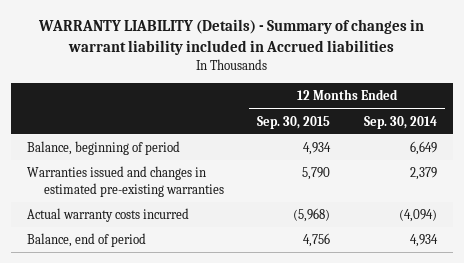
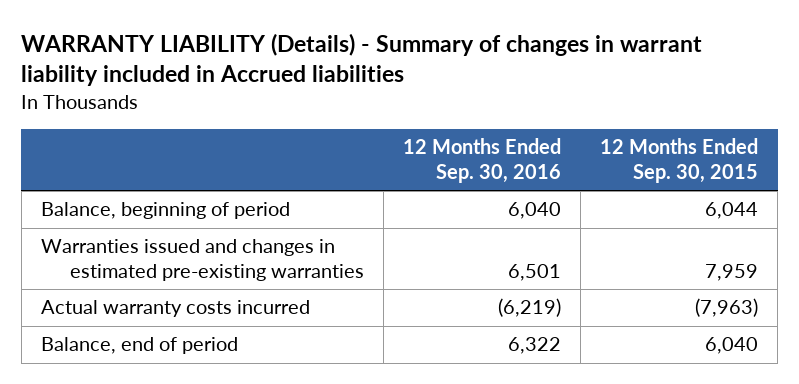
- | 12 Months Ended Sep. 30, 2015 | 12 Months Ended Sep. 30, 2014
+ | 12 Months Ended Sep. 30, 2016 | 12 Months Ended Sep. 30, 2015
- Balance, beginning of period | 4,934 | 6,649
- Warranties issued and changes in estimated pre-existing warranties | 5,790 | 2,379
- Actual warranty costs incurred | (5,968) | (4,094)
- Balance, end of period | 4,756 | 4,934
+ Balance, beginning of period | 6,040 | 6,044
+ Warranties issued and changes in estimated pre-existing warranties | 6,501 | 7,959
+ Actual warranty costs incurred | (6,219) | (7,963)
+ Balance, end of period | 6,322 | 6,040

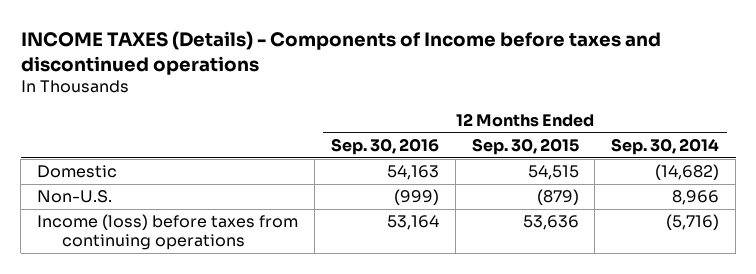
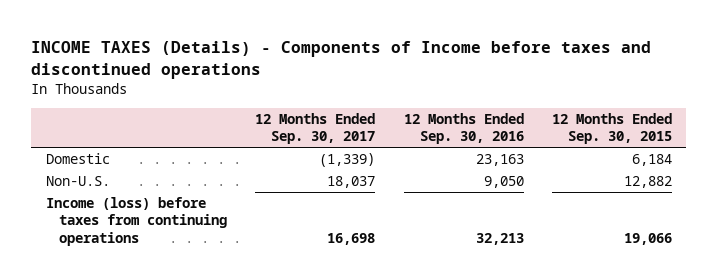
- | 12 Months Ended Sep. 30, 2016 | 12 Months Ended Sep. 30, 2015 | 12 Months Ended Sep. 30, 2014
+ | 12 Months Ended Sep. 30, 2017 | 12 Months Ended Sep. 30, 2016 | 12 Months Ended Sep. 30, 2015
- Domestic | 54,163 | 54,515 | (14,682)
- Non-U.S. | (999) | (879) | 8,966
- Income (loss) before taxes from continuing operations | 53,164 | 53,636 | (5,716)
+ Domestic | (1,339) | 23,163 | 6,184
+ Non-U.S. | 18,037 | 9,050 | 12,882
+ Income (loss) before taxes from continuing operations | 16,698 | 32,213 | 19,066

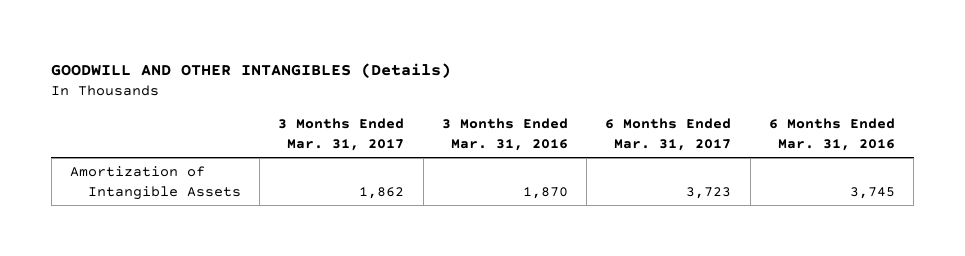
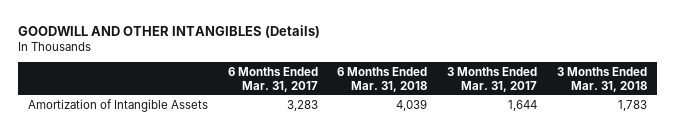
- | 3 Months Ended Mar. 31, 2017 | 3 Months Ended Mar. 31, 2016 | 6 Months Ended Mar. 31, 2017 | 6 Months Ended Mar. 31, 2016
+ | 6 Months Ended Mar. 31, 2017 | 6 Months Ended Mar. 31, 2018 | 3 Months Ended Mar. 31, 2017 | 3 Months Ended Mar. 31, 2018
- Amortization of Intangible Assets | 1,862 | 1,870 | 3,723 | 3,745
+ Amortization of Intangible Assets | 3,283 | 4,039 | 1,644 | 1,783

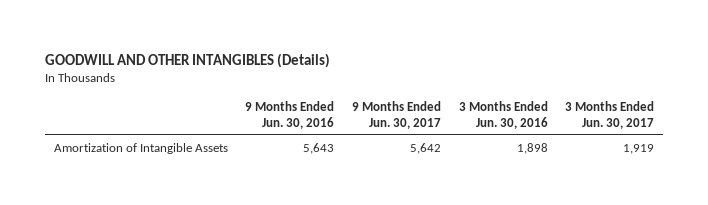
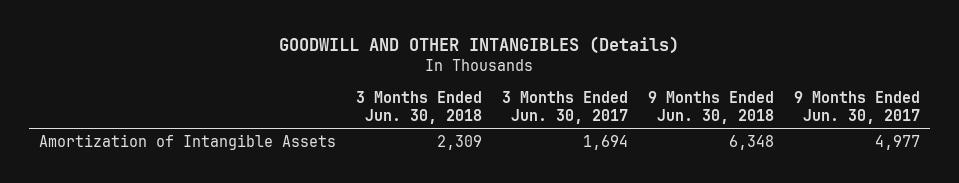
- | 9 Months Ended Jun. 30, 2016 | 9 Months Ended Jun. 30, 2017 | 3 Months Ended Jun. 30, 2016 | 3 Months Ended Jun. 30, 2017
+ | 3 Months Ended Jun. 30, 2018 | 3 Months Ended Jun. 30, 2017 | 9 Months Ended Jun. 30, 2018 | 9 Months Ended Jun. 30, 2017
- Amortization of Intangible Assets | 5,643 | 5,642 | 1,898 | 1,919
+ Amortization of Intangible Assets | 2,309 | 1,694 | 6,348 | 4,977

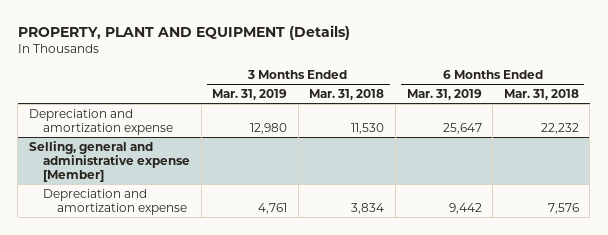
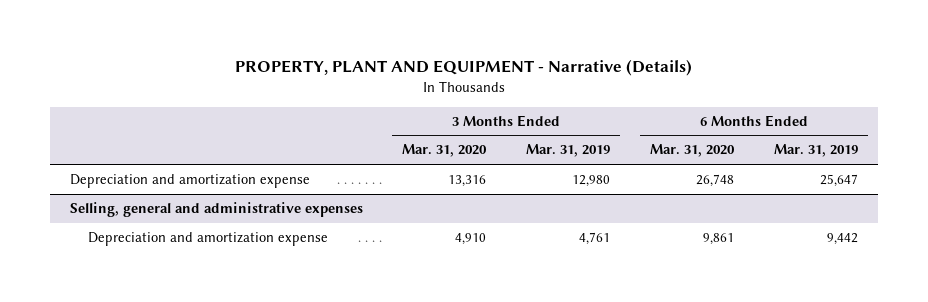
- PROPERTY, PLANT AND EQUIPMENT (Details)
+ PROPERTY, PLANT AND EQUIPMENT - Narrative (Details)
- | 3 Months Ended Mar. 31, 2019 | 3 Months Ended Mar. 31, 2018 | 6 Months Ended Mar. 31, 2019 | 6 Months Ended Mar. 31, 2018
+ | 3 Months Ended Mar. 31, 2020 | 3 Months Ended Mar. 31, 2019 | 6 Months Ended Mar. 31, 2020 | 6 Months Ended Mar. 31, 2019
- Selling, general and administrative expense [Member]
+ Selling, general and administrative expenses

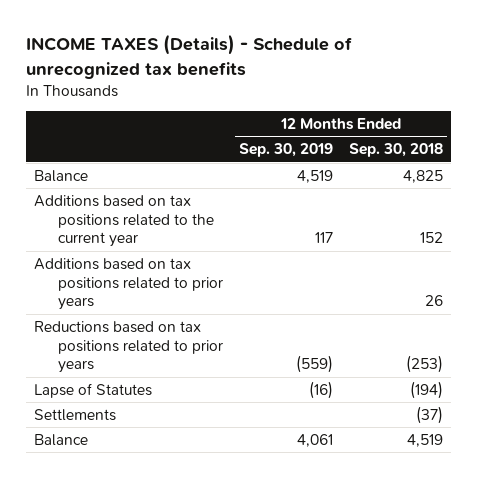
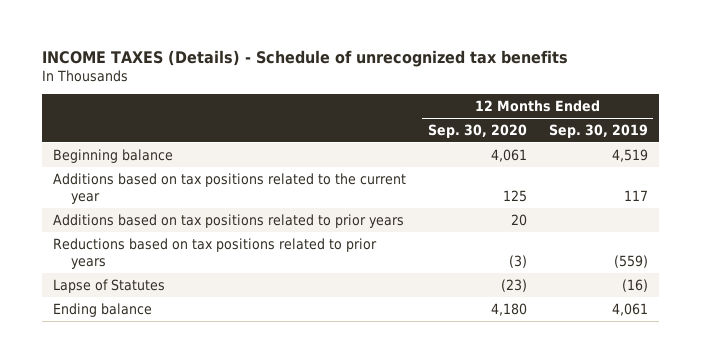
- | 12 Months Ended Sep. 30, 2019 | 12 Months Ended Sep. 30, 2018
+ | 12 Months Ended Sep. 30, 2020 | 12 Months Ended Sep. 30, 2019
- Balance | 4,519 | 4,825
+ Beginning balance | 4,061 | 4,519
- Settlements | | (37)
- Balance | 4,061 | 4,519
+ Ending balance | 4,180 | 4,061

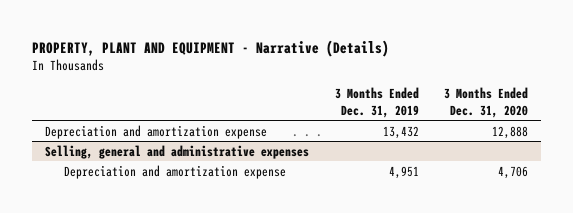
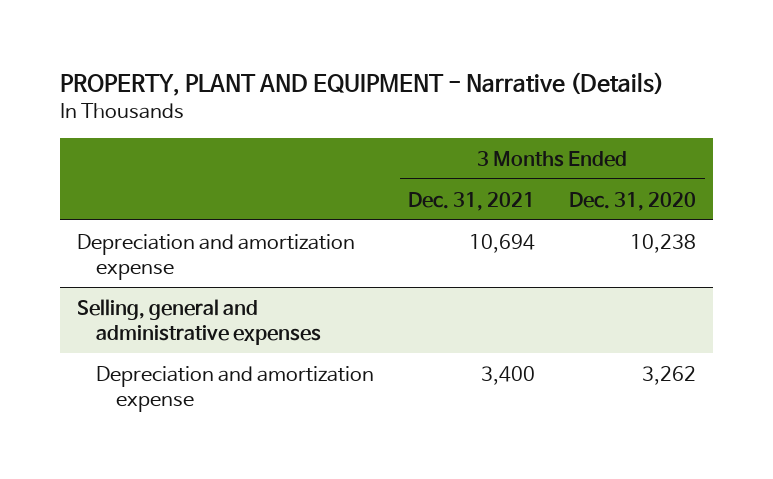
- | 3 Months Ended Dec. 31, 2019 | 3 Months Ended Dec. 31, 2020
+ | 3 Months Ended Dec. 31, 2021 | 3 Months Ended Dec. 31, 2020
- Depreciation and amortization expense | 13,432 | 12,888
+ Depreciation and amortization expense | 10,694 | 10,238
@ Selling, general and administrative expenses
- Depreciation and amortization expense | 4,951 | 4,706
+ Depreciation and amortization expense | 3,400 | 3,262

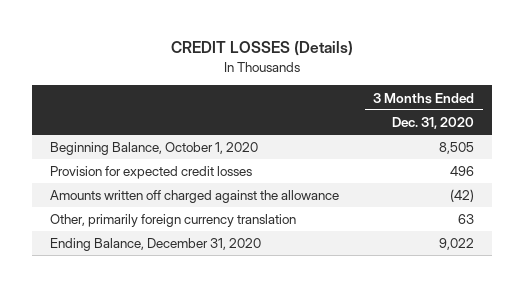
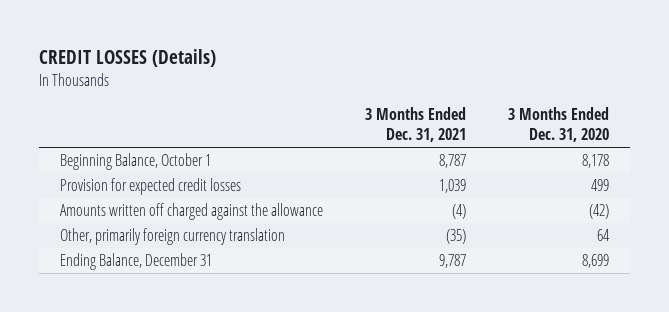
- | 3 Months Ended Dec. 31, 2020
+ | 3 Months Ended Dec. 31, 2021 | 3 Months Ended Dec. 31, 2020
- Beginning Balance, October 1, 2020 | 8,505
- Provision for expected credit losses | 496
+ Beginning Balance, October 1 | 8,787 | 8,178
+ Provision for expected credit losses | 1,039 | 499
- Other, primarily foreign currency translation | 63
- Ending Balance, December 31, 2020 | 9,022
+ Other, primarily foreign currency translation | (35) | 64
+ Ending Balance, December 31 | 9,787 | 8,699

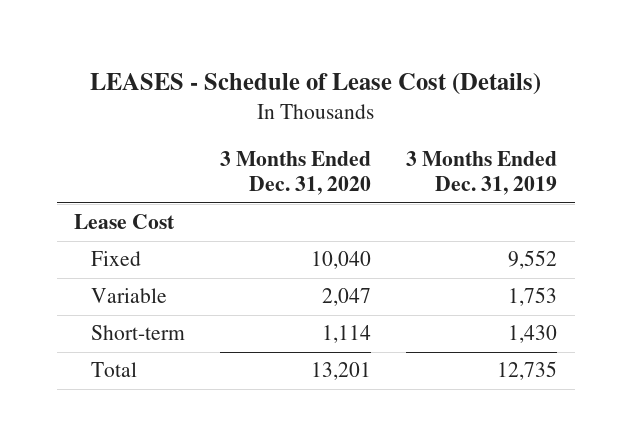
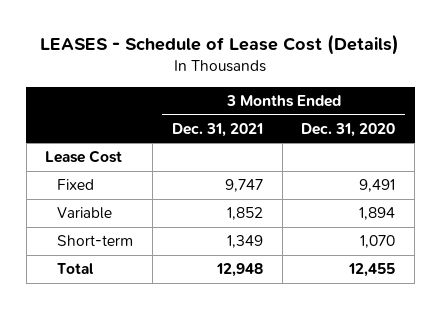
- | 3 Months Ended Dec. 31, 2020 | 3 Months Ended Dec. 31, 2019
+ | 3 Months Ended Dec. 31, 2021 | 3 Months Ended Dec. 31, 2020
- Fixed | 10,040 | 9,552
- Variable | 2,047 | 1,753
- Short-term | 1,114 | 1,430
- Total | 13,201 | 12,735
+ Fixed | 9,747 | 9,491
+ Variable | 1,852 | 1,894
+ Short-term | 1,349 | 1,070
+ Total | 12,948 | 12,455

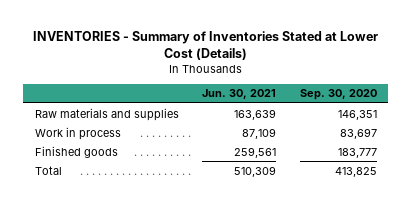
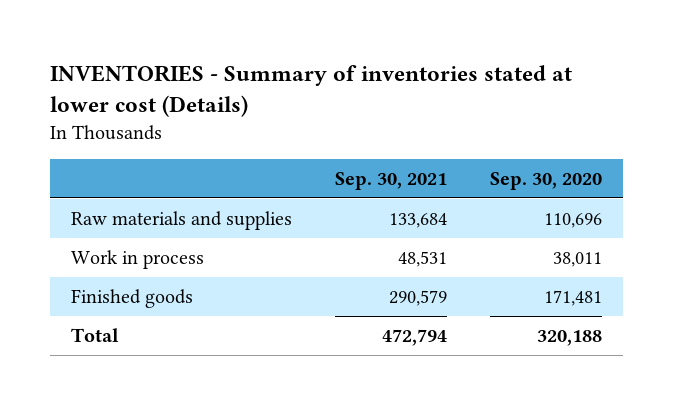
- INVENTORIES - Summary of Inventories Stated at Lower Cost (Details)
+ INVENTORIES - Summary of inventories stated at lower cost (Details)
- | Jun. 30, 2021 | Sep. 30, 2020
+ | Sep. 30, 2021 | Sep. 30, 2020
- Raw materials and supplies | 163,639 | 146,351
- Work in process | 87,109 | 83,697
- Finished goods | 259,561 | 183,777
- Total | 510,309 | 413,825
+ Raw materials and supplies | 133,684 | 110,696
+ Work in process | 48,531 | 38,011
+ Finished goods | 290,579 | 171,481
+ Total | 472,794 | 320,188

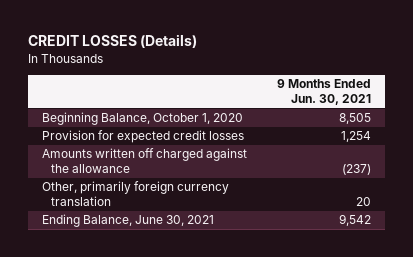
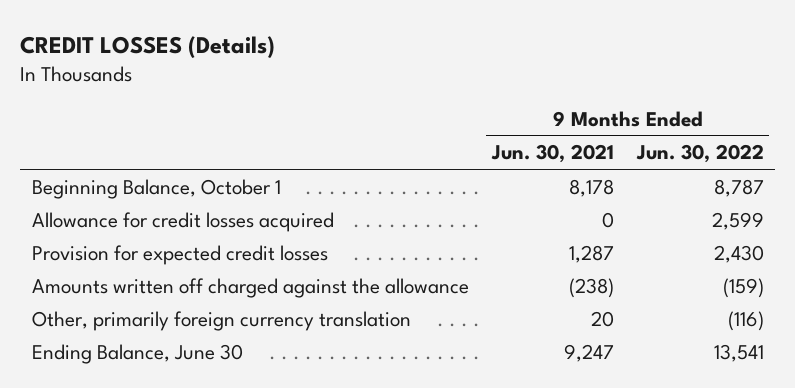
- | 9 Months Ended Jun. 30, 2021
+ | 9 Months Ended Jun. 30, 2021 | 9 Months Ended Jun. 30, 2022
- Beginning Balance, October 1, 2020 | 8,505
- Provision for expected credit losses | 1,254
- Amounts written off charged against the allowance | (237)
+ Beginning Balance, October 1 | 8,178 | 8,787
+ Allowance for credit losses acquired | 0 | 2,599
+ Provision for expected credit losses | 1,287 | 2,430
+ Amounts written off charged against the allowance | (238) | (159)
- Ending Balance, June 30, 2021 | 9,542
+ Ending Balance, June 30 | 9,247 | 13,541

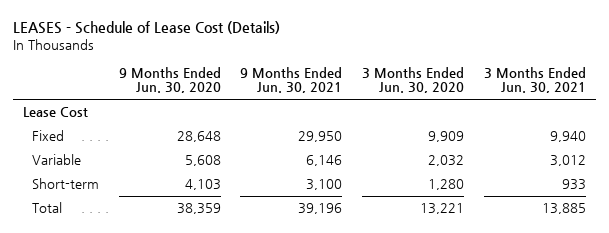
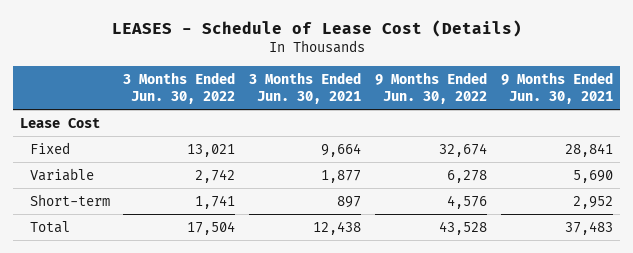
- | 9 Months Ended Jun. 30, 2020 | 9 Months Ended Jun. 30, 2021 | 3 Months Ended Jun. 30, 2020 | 3 Months Ended Jun. 30, 2021
+ | 3 Months Ended Jun. 30, 2022 | 3 Months Ended Jun. 30, 2021 | 9 Months Ended Jun. 30, 2022 | 9 Months Ended Jun. 30, 2021
- Fixed | 28,648 | 29,950 | 9,909 | 9,940
- Variable | 5,608 | 6,146 | 2,032 | 3,012
- Short-term | 4,103 | 3,100 | 1,280 | 933
- Total | 38,359 | 39,196 | 13,221 | 13,885
+ Fixed | 13,021 | 9,664 | 32,674 | 28,841
+ Variable | 2,742 | 1,877 | 6,278 | 5,690
+ Short-term | 1,741 | 897 | 4,576 | 2,952
+ Total | 17,504 | 12,438 | 43,528 | 37,483

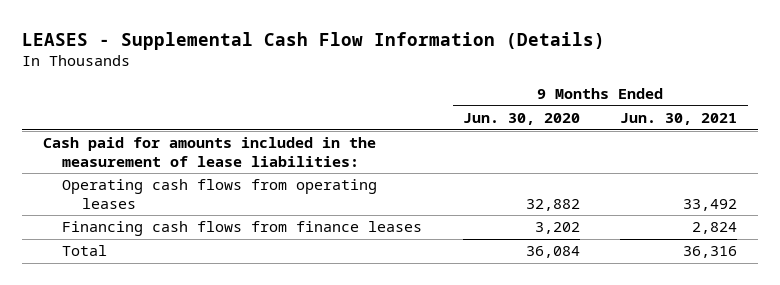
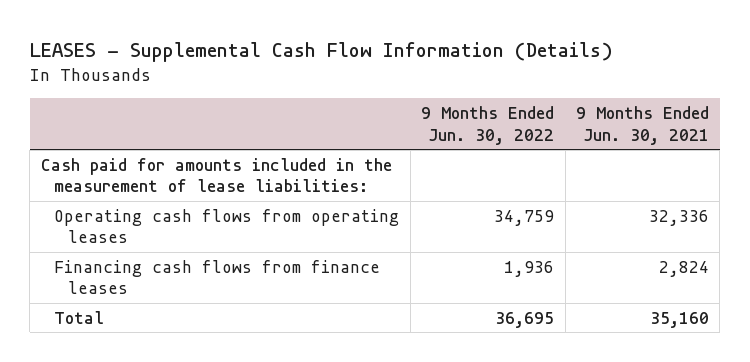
- | 9 Months Ended Jun. 30, 2020 | 9 Months Ended Jun. 30, 2021
+ | 9 Months Ended Jun. 30, 2022 | 9 Months Ended Jun. 30, 2021
- Operating cash flows from operating leases | 32,882 | 33,492
+ Operating cash flows from operating leases | 34,759 | 32,336
- Total | 36,084 | 36,316
+ Total | 36,695 | 35,160

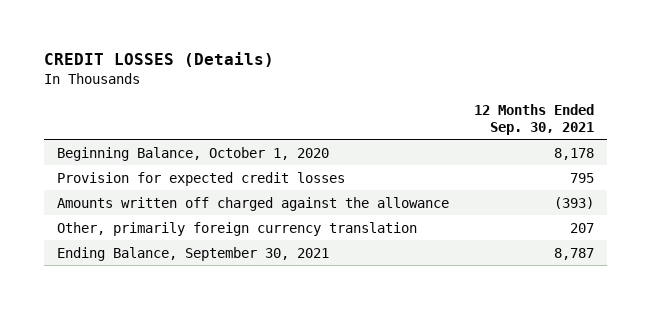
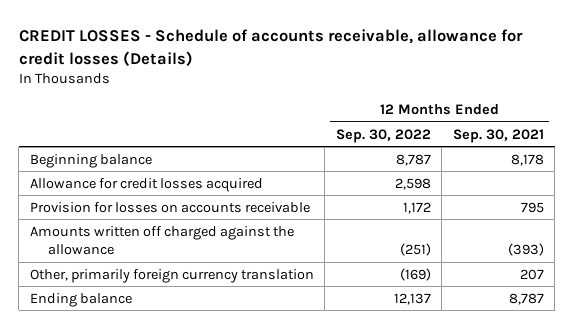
- CREDIT LOSSES (Details)
+ CREDIT LOSSES - Schedule of accounts receivable, allowance for credit losses (Details)
- | 12 Months Ended Sep. 30, 2021
+ | 12 Months Ended Sep. 30, 2022 | 12 Months Ended Sep. 30, 2021
- Beginning Balance, October 1, 2020 | 8,178
- Provision for expected credit losses | 795
+ Beginning balance | 8,787 | 8,178
+ Allowance for credit losses acquired | 2,598 |
+ Provision for losses on accounts receivable | 1,172 | 795
- Ending Balance, September 30, 2021 | 8,787
+ Ending balance | 12,137 | 8,787

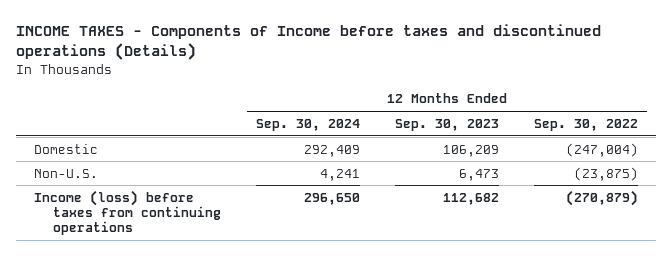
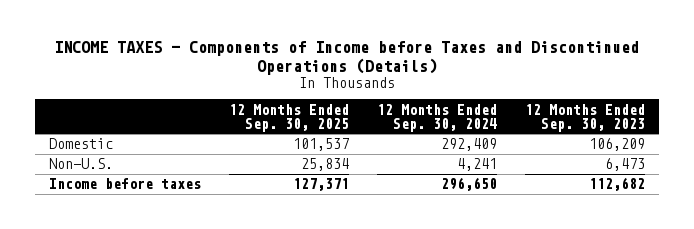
- INCOME TAXES - Components of Income before taxes and discontinued operations (Details)
+ INCOME TAXES - Components of Income before Taxes and Discontinued Operations (Details)
- | 12 Months Ended Sep. 30, 2024 | 12 Months Ended Sep. 30, 2023 | 12 Months Ended Sep. 30, 2022
+ | 12 Months Ended Sep. 30, 2025 | 12 Months Ended Sep. 30, 2024 | 12 Months Ended Sep. 30, 2023
- Income (loss) before taxes from continuing operations | 296,650 | 112,682 | (270,879)
+ Income before taxes | 127,371 | 296,650 | 112,682

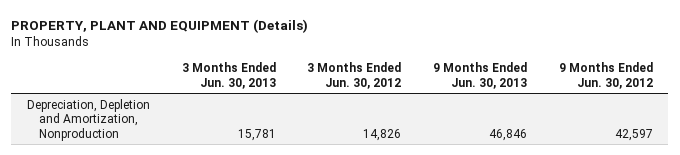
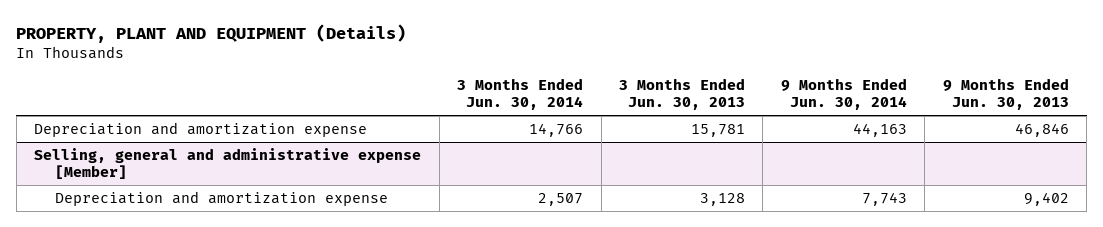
- | 3 Months Ended Jun. 30, 2013 | 3 Months Ended Jun. 30, 2012 | 9 Months Ended Jun. 30, 2013 | 9 Months Ended Jun. 30, 2012
+ | 3 Months Ended Jun. 30, 2014 | 3 Months Ended Jun. 30, 2013 | 9 Months Ended Jun. 30, 2014 | 9 Months Ended Jun. 30, 2013
- Depreciation, Depletion and Amortization, Nonproduction | 15,781 | 14,826 | 46,846 | 42,597
+ Depreciation and amortization expense | 14,766 | 15,781 | 44,163 | 46,846
+ Selling, general and administrative expense [Member]
+ Depreciation and amortization expense | 2,507 | 3,128 | 7,743 | 9,402

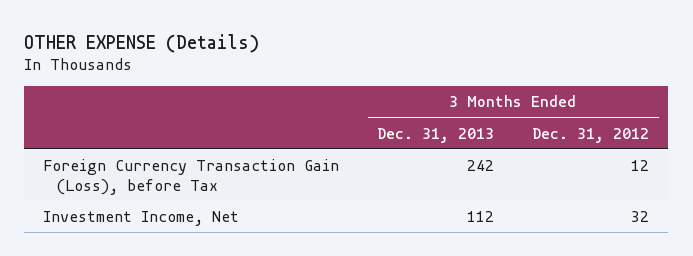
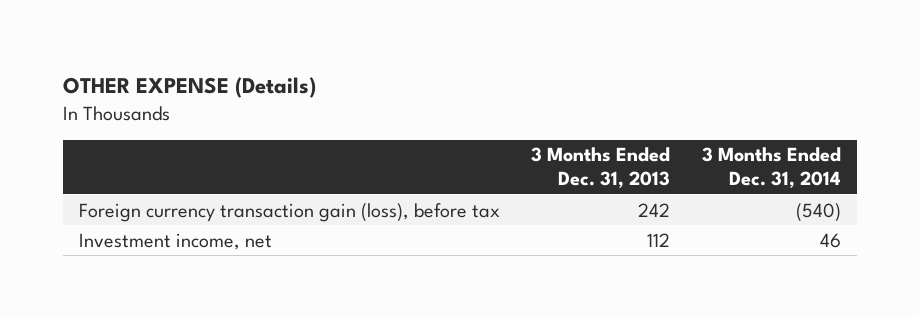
- | 3 Months Ended Dec. 31, 2013 | 3 Months Ended Dec. 31, 2012
+ | 3 Months Ended Dec. 31, 2013 | 3 Months Ended Dec. 31, 2014
- Foreign Currency Transaction Gain (Loss), before Tax | 242 | 12
- Investment Income, Net | 112 | 32
+ Foreign currency transaction gain (loss), before tax | 242 | (540)
+ Investment income, net | 112 | 46

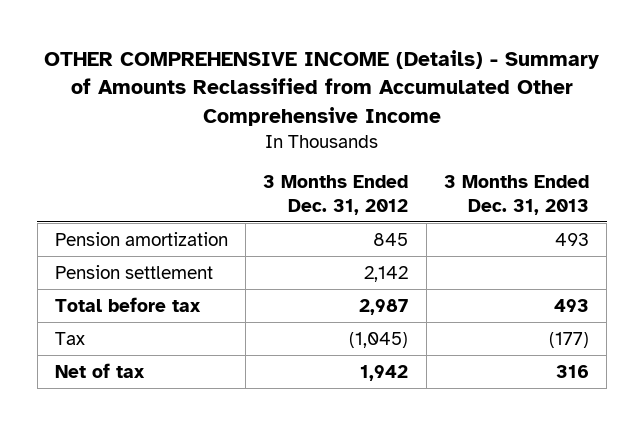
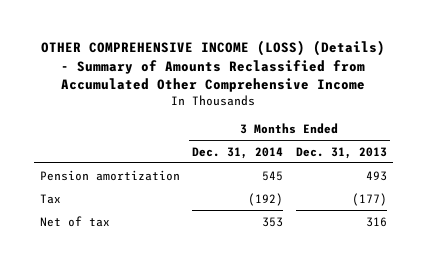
- OTHER COMPREHENSIVE INCOME (Details) - Summary of Amounts Reclassified from Accumulated Other Comprehensive Income
+ OTHER COMPREHENSIVE INCOME (LOSS) (Details) - Summary of Amounts Reclassified from Accumulated Other Comprehensive Income
- | 3 Months Ended Dec. 31, 2012 | 3 Months Ended Dec. 31, 2013
+ | 3 Months Ended Dec. 31, 2014 | 3 Months Ended Dec. 31, 2013
- Pension settlement | 2,142 |
- Total before tax | 2,987 | 493

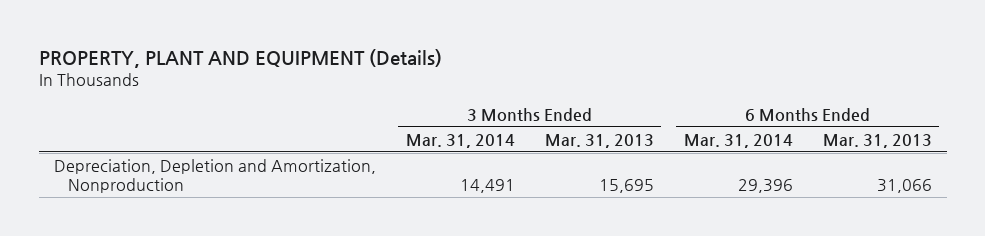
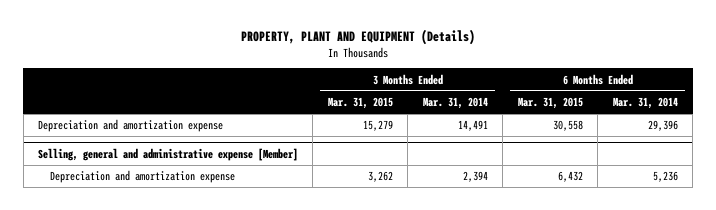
- | 3 Months Ended Mar. 31, 2014 | 3 Months Ended Mar. 31, 2013 | 6 Months Ended Mar. 31, 2014 | 6 Months Ended Mar. 31, 2013
+ | 3 Months Ended Mar. 31, 2015 | 3 Months Ended Mar. 31, 2014 | 6 Months Ended Mar. 31, 2015 | 6 Months Ended Mar. 31, 2014
- Depreciation, Depletion and Amortization, Nonproduction | 14,491 | 15,695 | 29,396 | 31,066
+ Depreciation and amortization expense | 15,279 | 14,491 | 30,558 | 29,396
+ Selling, general and administrative expense [Member]
+ Depreciation and amortization expense | 3,262 | 2,394 | 6,432 | 5,236

